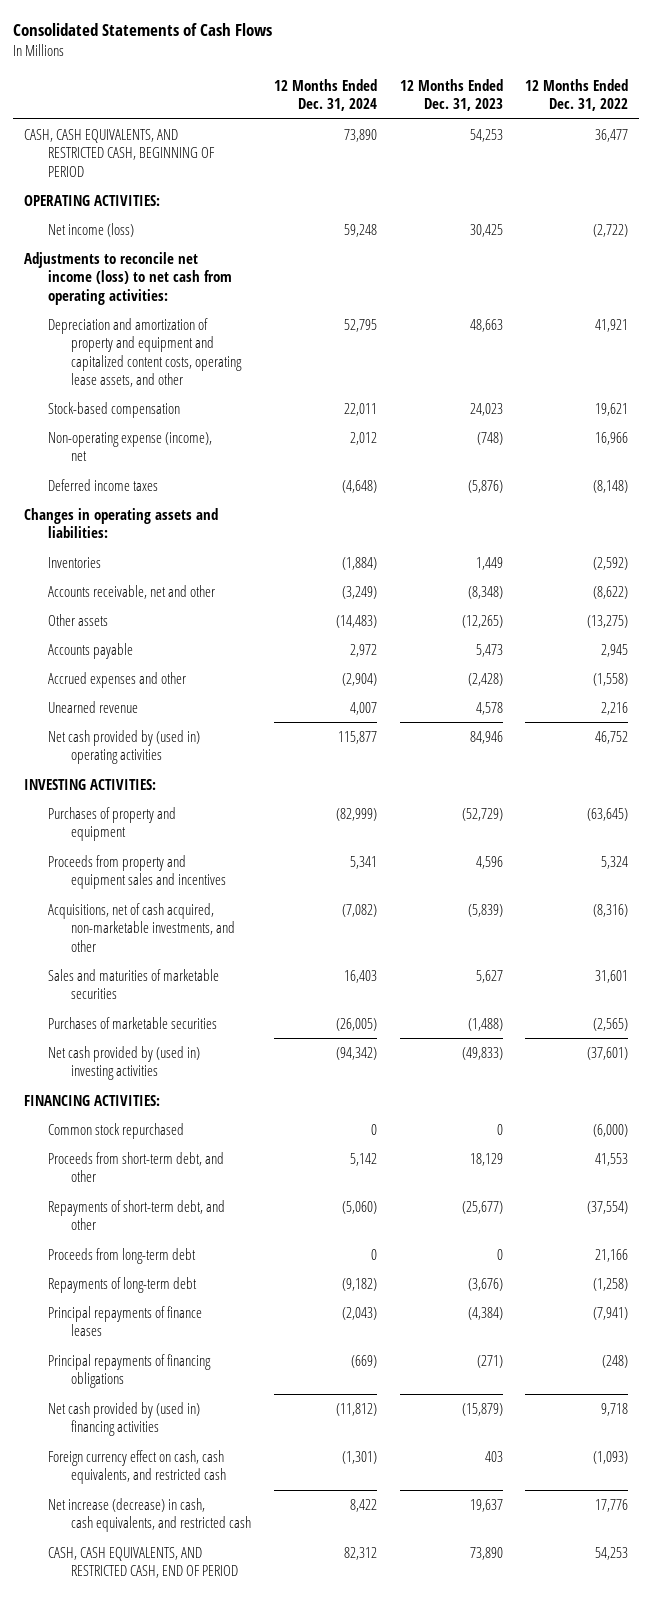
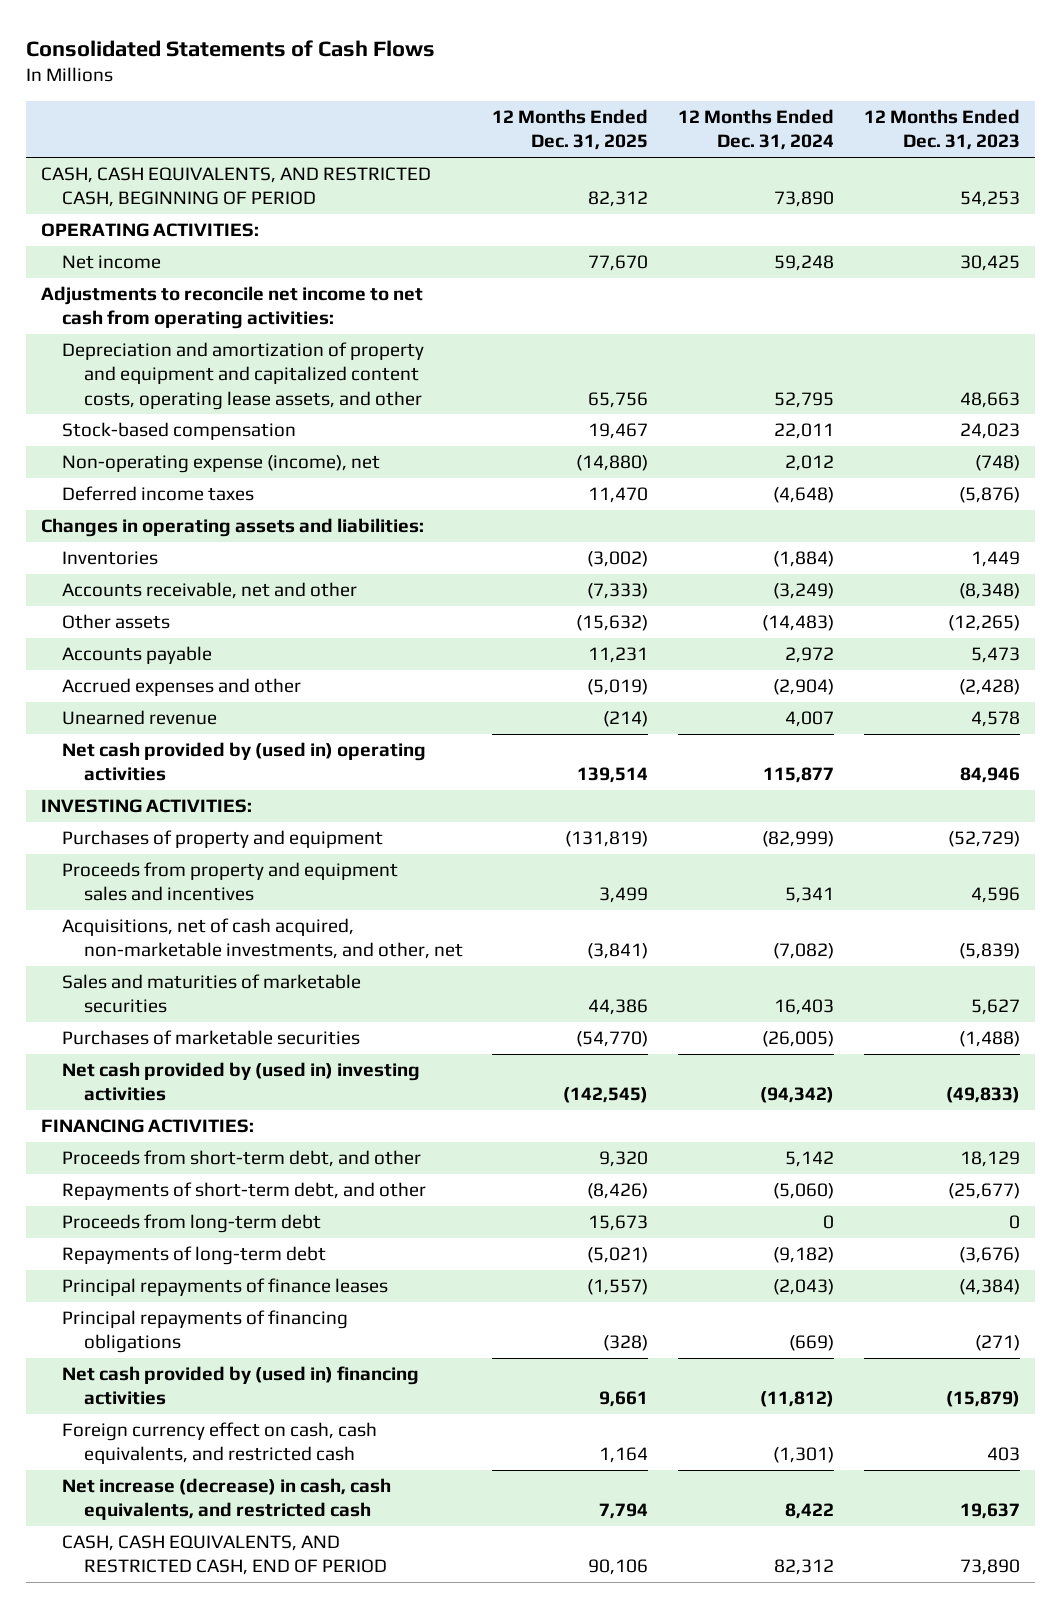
- | 12 Months Ended Dec. 31, 2024 | 12 Months Ended Dec. 31, 2023 | 12 Months Ended Dec. 31, 2022
+ | 12 Months Ended Dec. 31, 2025 | 12 Months Ended Dec. 31, 2024 | 12 Months Ended Dec. 31, 2023
- Net income (loss) | 59,248 | 30,425 | (2,722)
- Adjustments to reconcile net income (loss) to net cash from operating activities:
+ Net income | 77,670 | 59,248 | 30,425
+ Adjustments to reconcile net income to net cash from operating activities:
- Acquisitions, net of cash acquired, non-marketable investments, and other | (7,082) | (5,839) | (8,316)
+ Acquisitions, net of cash acquired, non-marketable investments, and other, net | (3,841) | (7,082) | (5,839)
- Common stock repurchased | 0 | 0 | (6,000)

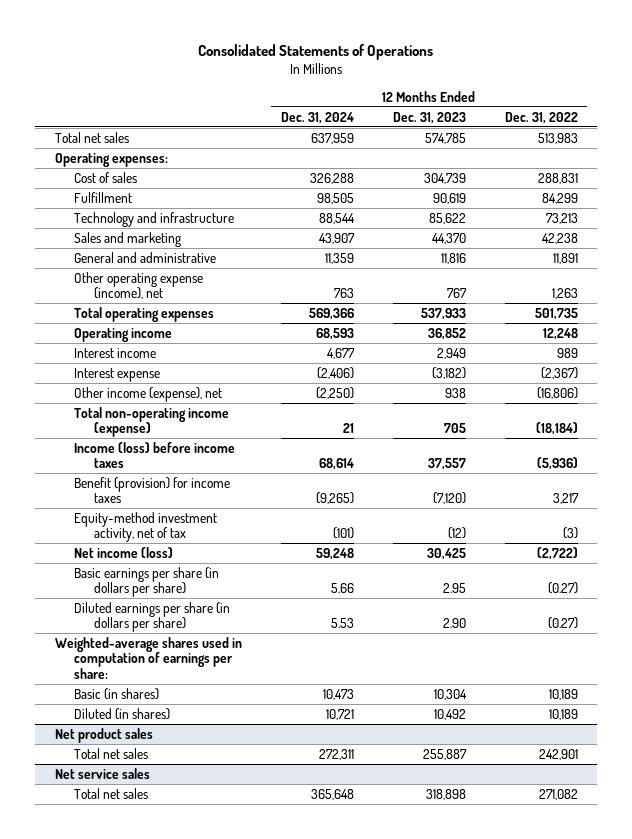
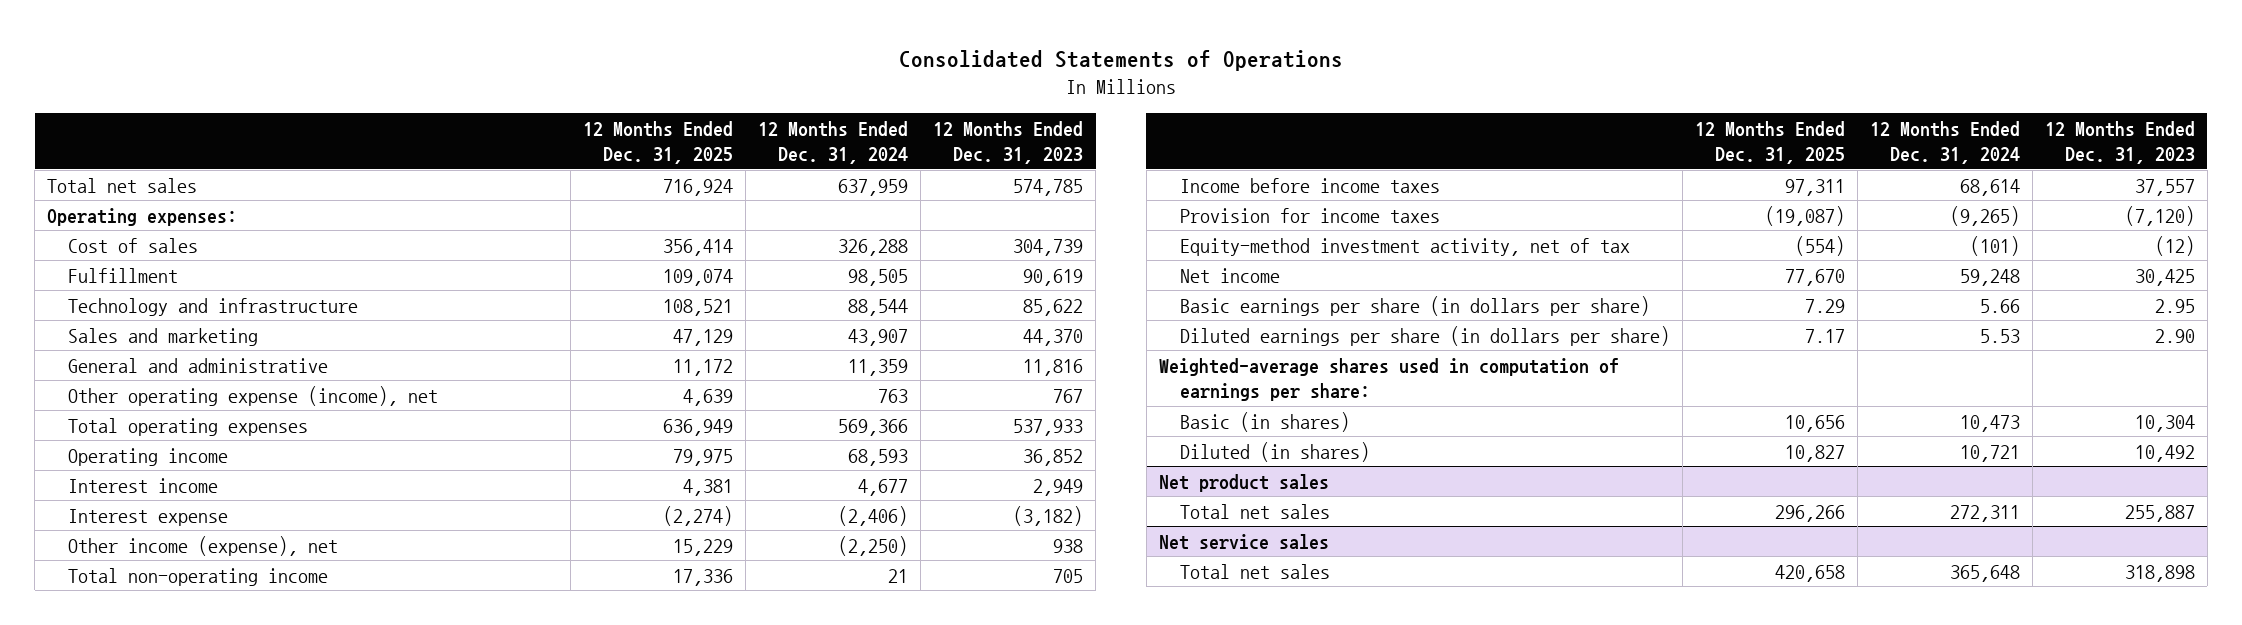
- | 12 Months Ended Dec. 31, 2024 | 12 Months Ended Dec. 31, 2023 | 12 Months Ended Dec. 31, 2022
+ | 12 Months Ended Dec. 31, 2025 | 12 Months Ended Dec. 31, 2024 | 12 Months Ended Dec. 31, 2023
- Total non-operating income (expense) | 21 | 705 | (18,184)
- Income (loss) before income taxes | 68,614 | 37,557 | (5,936)
- Benefit (provision) for income taxes | (9,265) | (7,120) | 3,217
+ Total non-operating income | 17,336 | 21 | 705
+ Income before income taxes | 97,311 | 68,614 | 37,557
+ Provision for income taxes | (19,087) | (9,265) | (7,120)
- Net income (loss) | 59,248 | 30,425 | (2,722)
+ Net income | 77,670 | 59,248 | 30,425

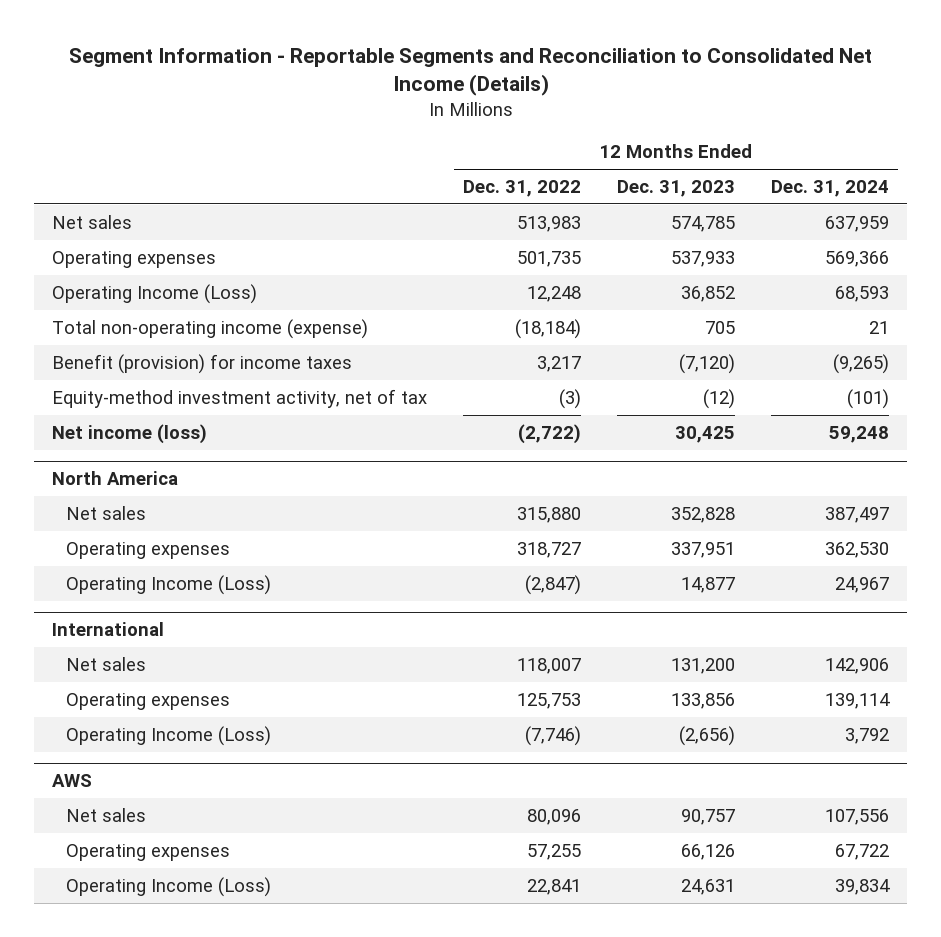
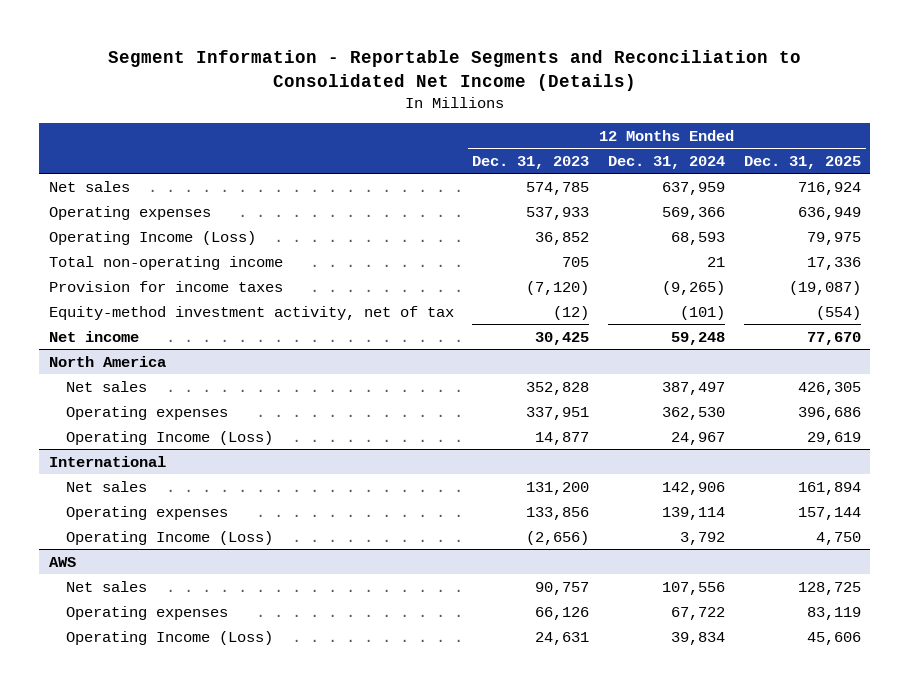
- | 12 Months Ended Dec. 31, 2022 | 12 Months Ended Dec. 31, 2023 | 12 Months Ended Dec. 31, 2024
+ | 12 Months Ended Dec. 31, 2023 | 12 Months Ended Dec. 31, 2024 | 12 Months Ended Dec. 31, 2025
- Total non-operating income (expense) | (18,184) | 705 | 21
- Benefit (provision) for income taxes | 3,217 | (7,120) | (9,265)
+ Total non-operating income | 705 | 21 | 17,336
+ Provision for income taxes | (7,120) | (9,265) | (19,087)
- Net income (loss) | (2,722) | 30,425 | 59,248
+ Net income | 30,425 | 59,248 | 77,670

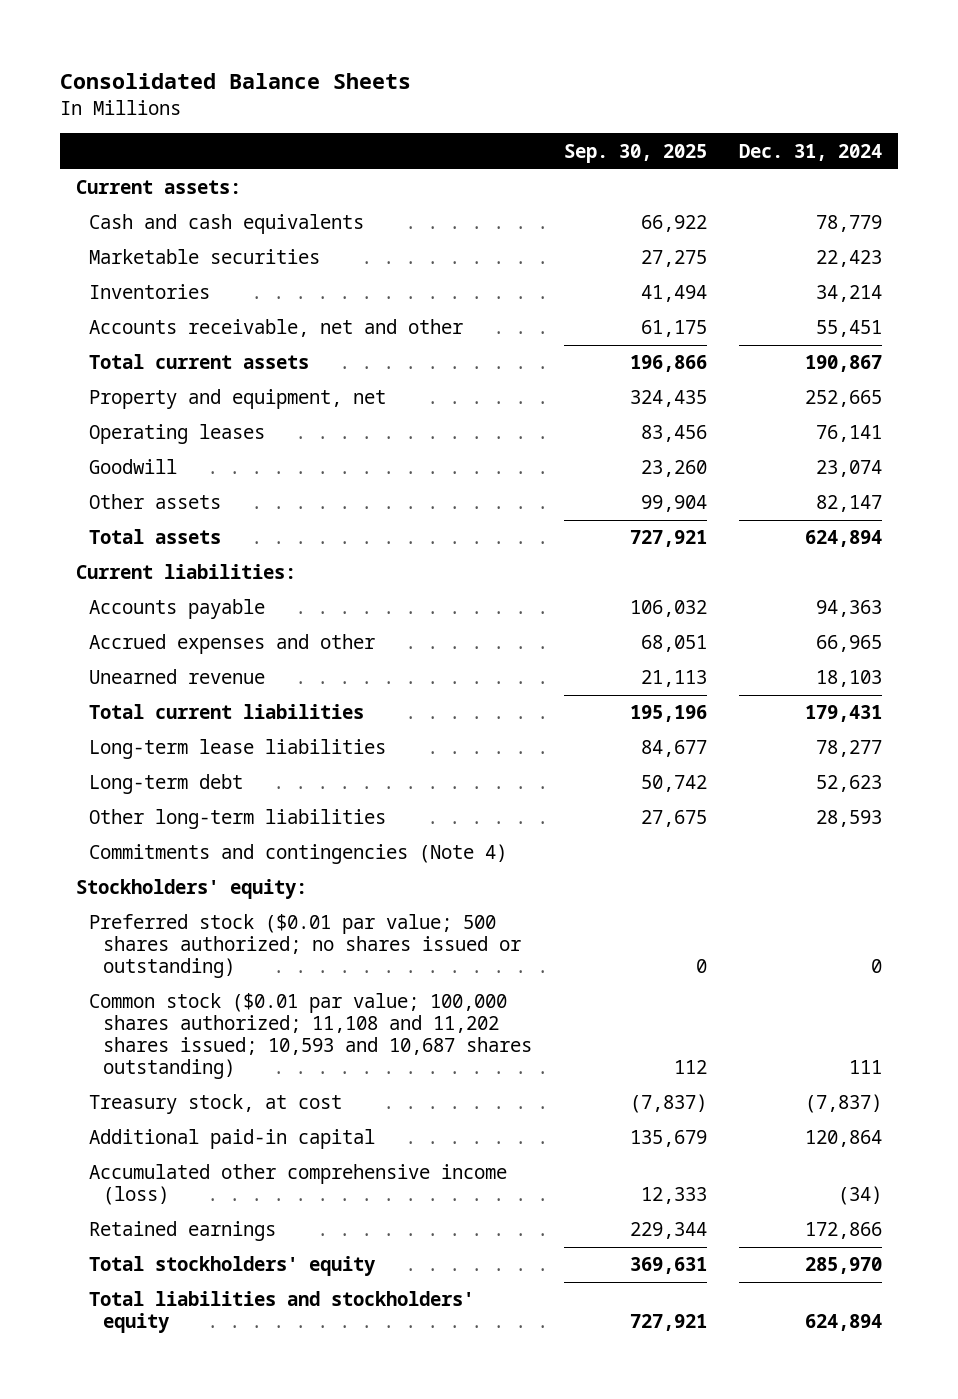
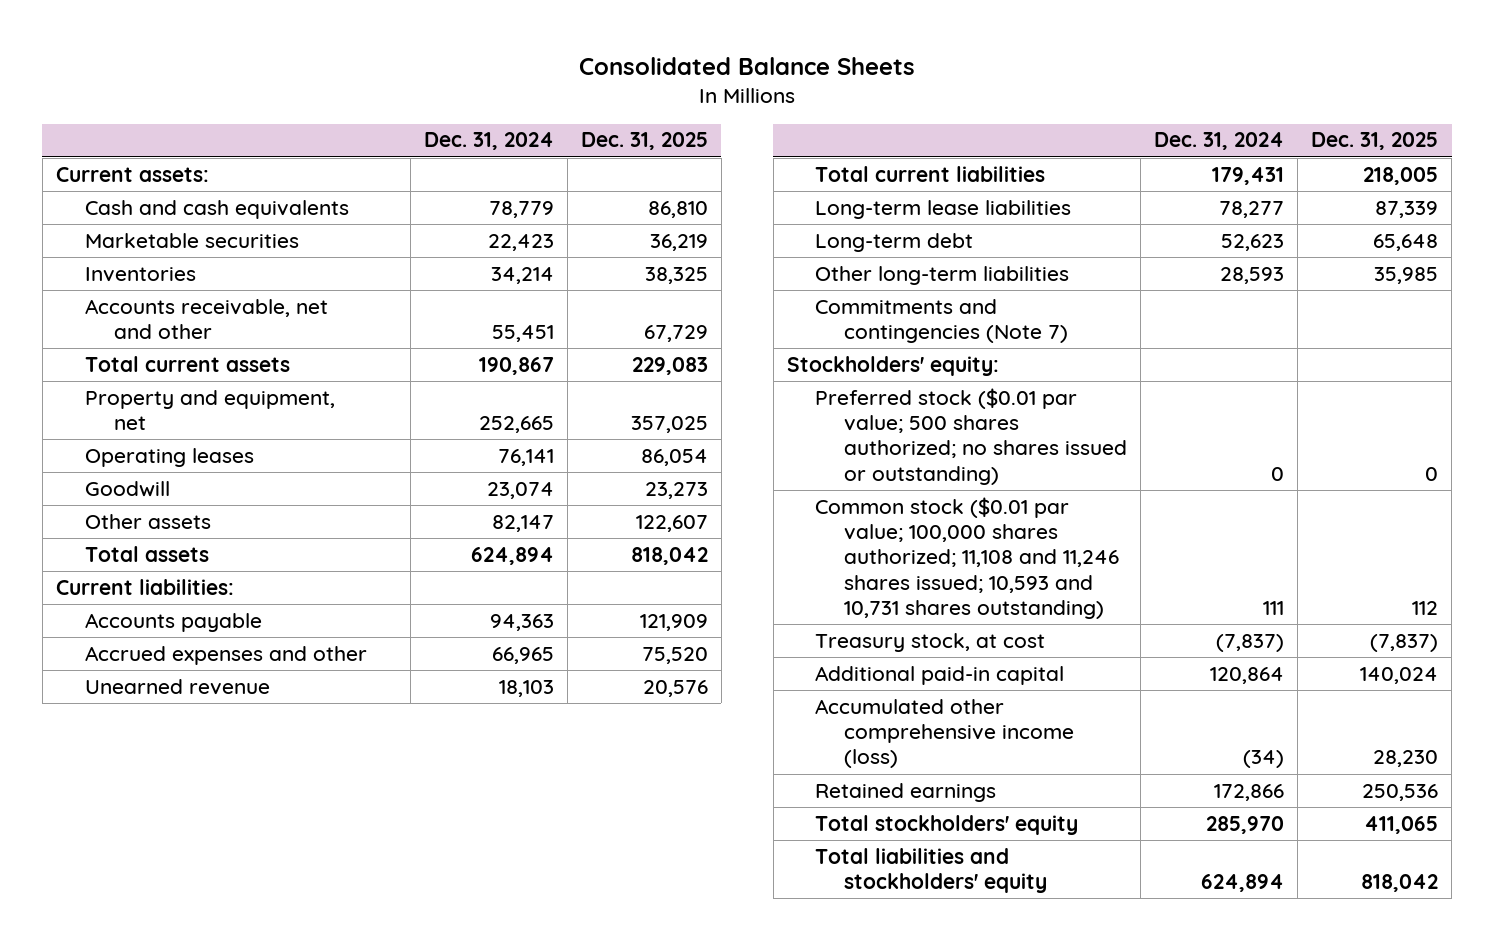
- | Sep. 30, 2025 | Dec. 31, 2024
+ | Dec. 31, 2024 | Dec. 31, 2025
- Commitments and contingencies (Note 4)
+ Commitments and contingencies (Note 7)
- Common stock ($0.01 par value; 100,000 shares authorized; 11,108 and 11,202 shares issued; 10,593 and 10,687 shares outstanding) | 112 | 111
+ Common stock ($0.01 par value; 100,000 shares authorized; 11,108 and 11,246 shares issued; 10,593 and 10,731 shares outstanding) | 111 | 112

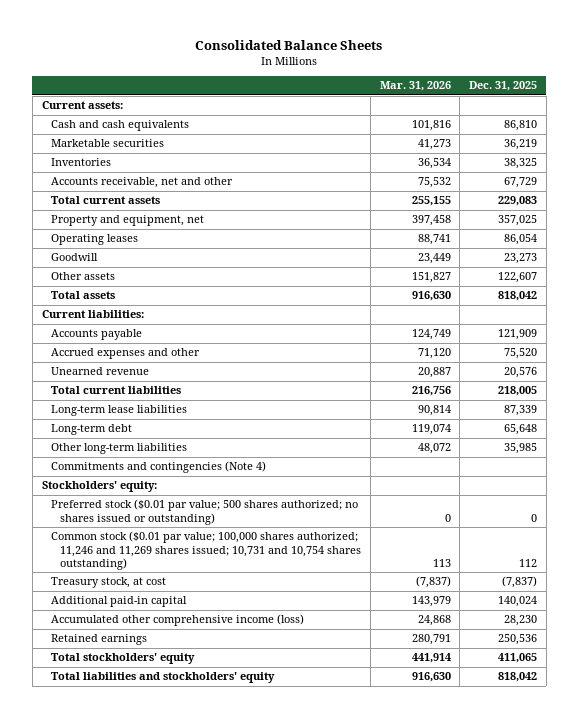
- | Dec. 31, 2024 | Dec. 31, 2025
+ | Mar. 31, 2026 | Dec. 31, 2025
- Commitments and contingencies (Note 7)
+ Commitments and contingencies (Note 4)
- Common stock ($0.01 par value; 100,000 shares authorized; 11,108 and 11,246 shares issued; 10,593 and 10,731 shares outstanding) | 111 | 112
+ Common stock ($0.01 par value; 100,000 shares authorized; 11,246 and 11,269 shares issued; 10,731 and 10,754 shares outstanding) | 113 | 112

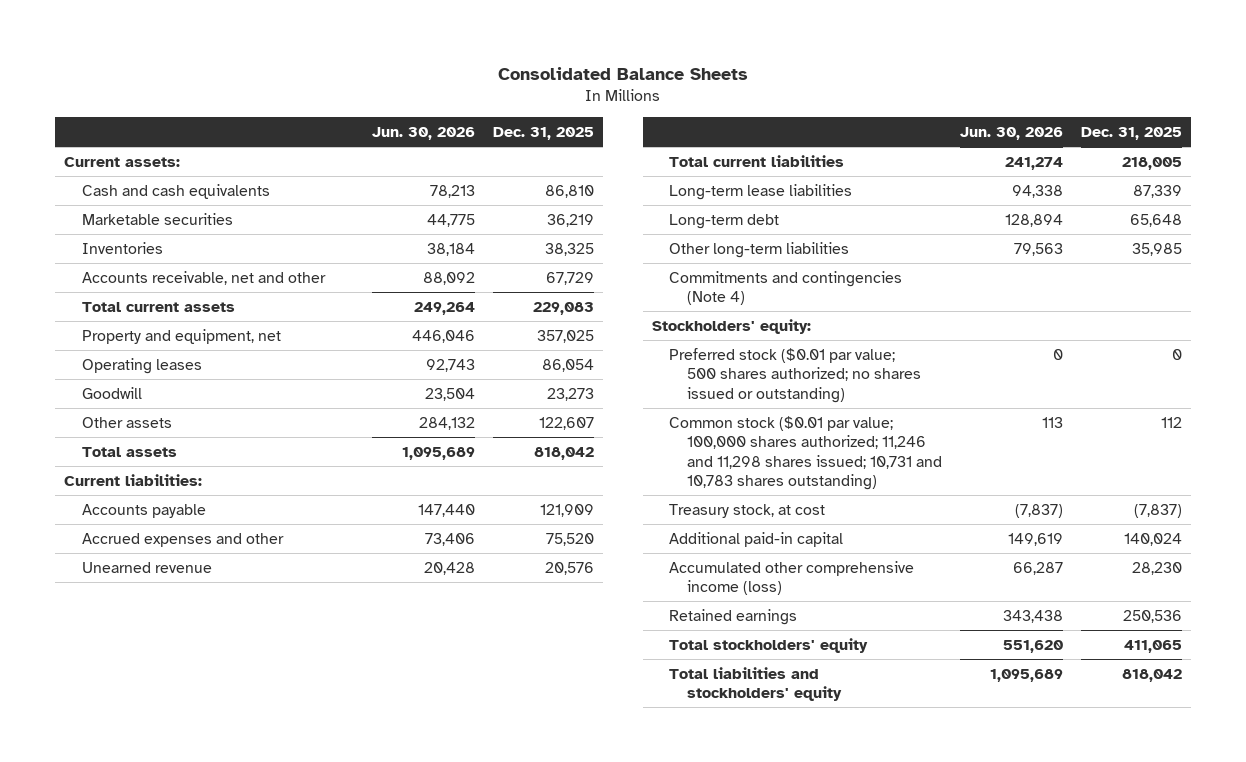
- | Mar. 31, 2026 | Dec. 31, 2025
+ | Jun. 30, 2026 | Dec. 31, 2025
- Common stock ($0.01 par value; 100,000 shares authorized; 11,246 and 11,269 shares issued; 10,731 and 10,754 shares outstanding) | 113 | 112
+ Common stock ($0.01 par value; 100,000 shares authorized; 11,246 and 11,298 shares issued; 10,731 and 10,783 shares outstanding) | 113 | 112

